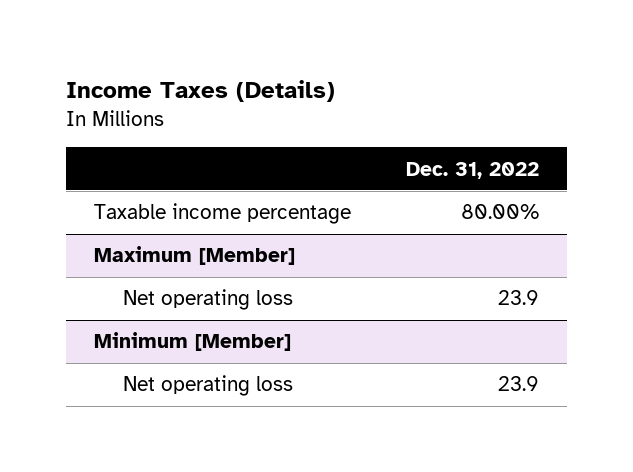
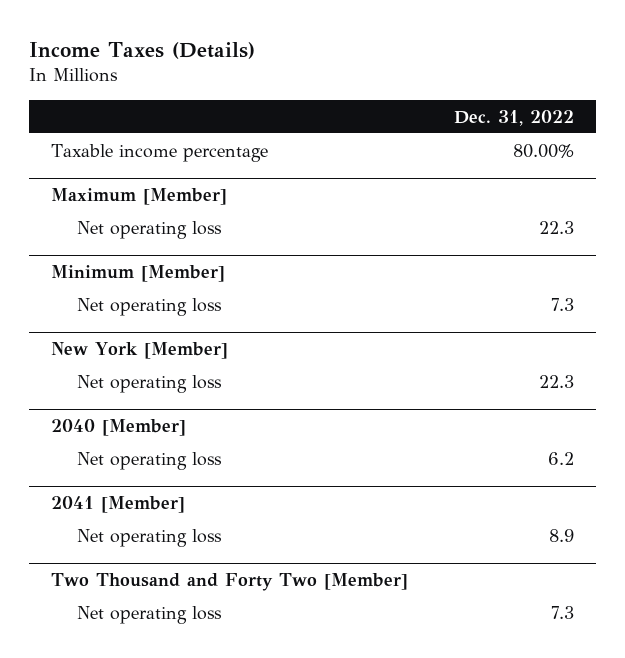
@ Maximum [Member]
- Net operating loss | 23.9
+ Net operating loss | 22.3
@ Minimum [Member]
- Net operating loss | 23.9
+ Net operating loss | 7.3
+ New York [Member]
+ Net operating loss | 22.3
+ 2040 [Member]
+ Net operating loss | 6.2
+ 2041 [Member]
+ Net operating loss | 8.9
+ Two Thousand and Forty Two [Member]
+ Net operating loss | 7.3

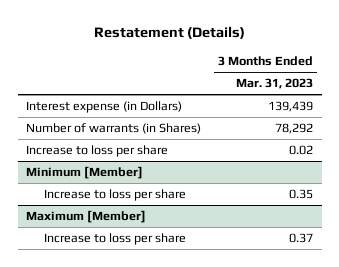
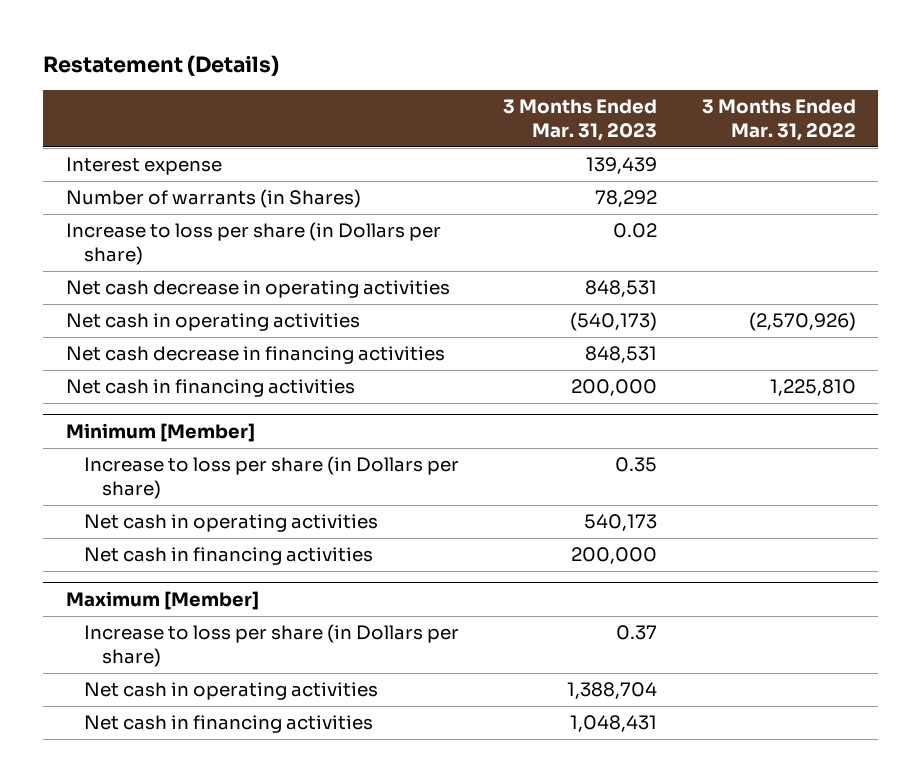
- | 3 Months Ended Mar. 31, 2023
+ | 3 Months Ended Mar. 31, 2023 | 3 Months Ended Mar. 31, 2022
- Interest expense (in Dollars) | 139,439
+ Interest expense | 139,439 |
- Increase to loss per share | 0.02
+ Increase to loss per share (in Dollars per share) | 0.02 |
+ Net cash decrease in operating activities | 848,531 |
+ Net cash in operating activities | (540,173) | (2,570,926)
+ Net cash decrease in financing activities | 848,531 |
+ Net cash in financing activities | 200,000 | 1,225,810
@ Minimum [Member]
- Increase to loss per share | 0.35
+ Increase to loss per share (in Dollars per share) | 0.35 |
+ Net cash in operating activities | 540,173 |
+ Net cash in financing activities | 200,000 |
@ Maximum [Member]
- Increase to loss per share | 0.37
+ Increase to loss per share (in Dollars per share) | 0.37 |
+ Net cash in operating activities | 1,388,704 |
+ Net cash in financing activities | 1,048,431 |

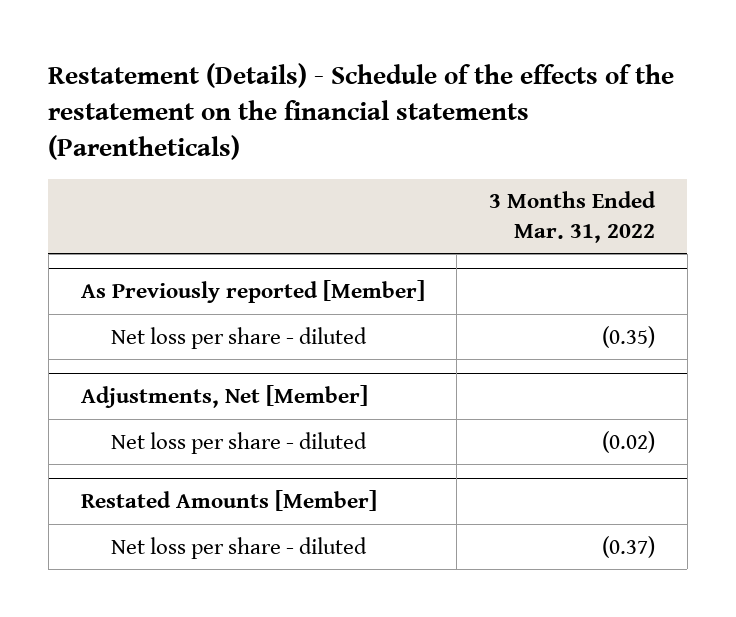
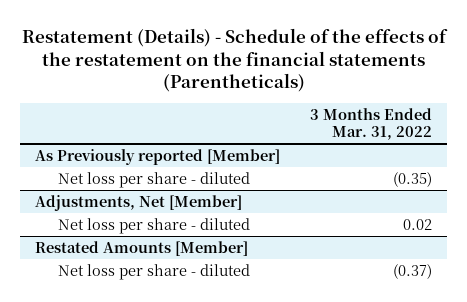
@ Adjustments, Net [Member]
- Net loss per share - diluted | (0.02)
+ Net loss per share - diluted | 0.02

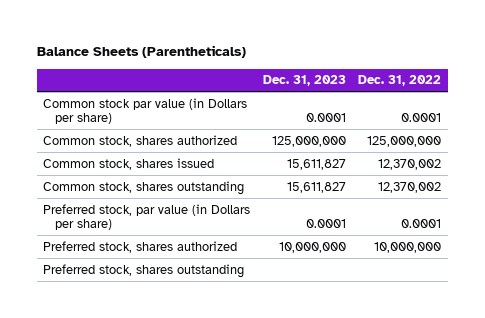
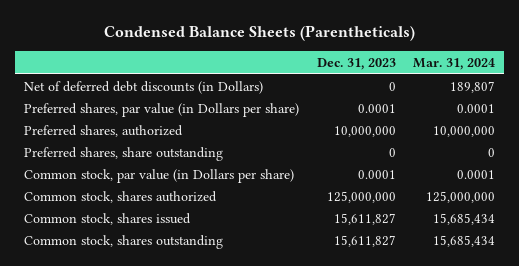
- Balance Sheets (Parentheticals)
+ Condensed Balance Sheets (Parentheticals)
- | Dec. 31, 2023 | Dec. 31, 2022
+ | Dec. 31, 2023 | Mar. 31, 2024
- Common stock par value (in Dollars per share) | 0.0001 | 0.0001
+ Net of deferred debt discounts (in Dollars) | 0 | 189,807
+ Preferred shares, par value (in Dollars per share) | 0.0001 | 0.0001
+ Preferred shares, authorized | 10,000,000 | 10,000,000
+ Preferred shares, share outstanding | 0 | 0
+ Common stock, par value (in Dollars per share) | 0.0001 | 0.0001
- Preferred stock, par value (in Dollars per share) | 0.0001 | 0.0001
- Preferred stock, shares authorized | 10,000,000 | 10,000,000
- Preferred stock, shares outstanding

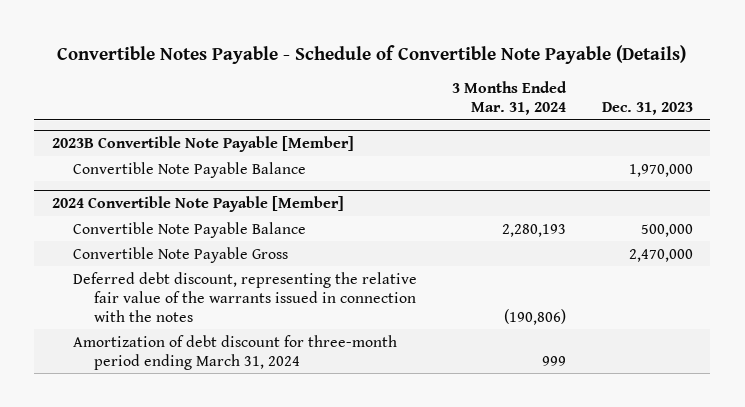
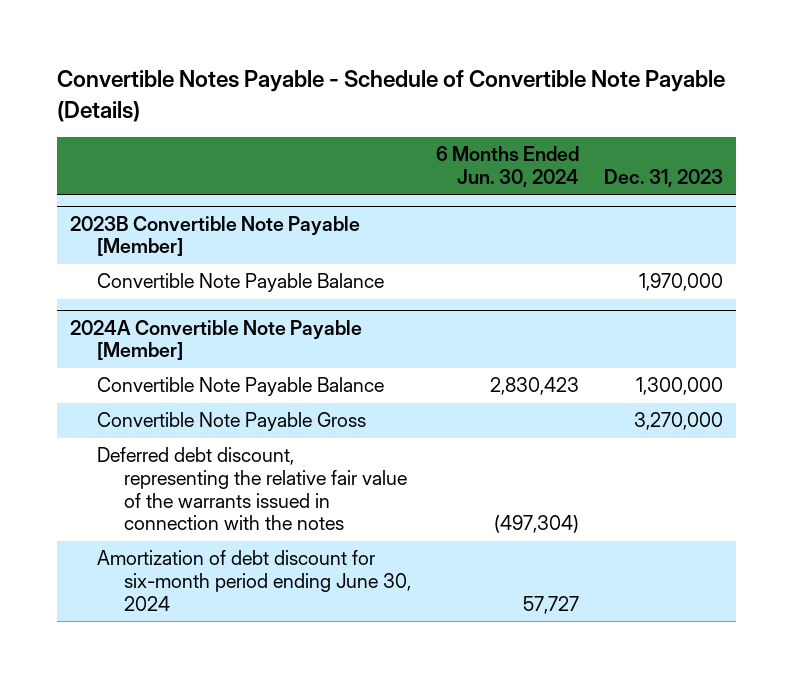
- | 3 Months Ended Mar. 31, 2024 | Dec. 31, 2023
+ | 6 Months Ended Jun. 30, 2024 | Dec. 31, 2023
- 2024 Convertible Note Payable [Member]
- Convertible Note Payable Balance | 2,280,193 | 500,000
- Convertible Note Payable Gross | | 2,470,000
+ 2024A Convertible Note Payable [Member]
+ Convertible Note Payable Balance | 2,830,423 | 1,300,000
+ Convertible Note Payable Gross | | 3,270,000
- Amortization of debt discount for three-month period ending March 31, 2024 | 999 |
+ Amortization of debt discount for six-month period ending June 30, 2024 | 57,727 |

